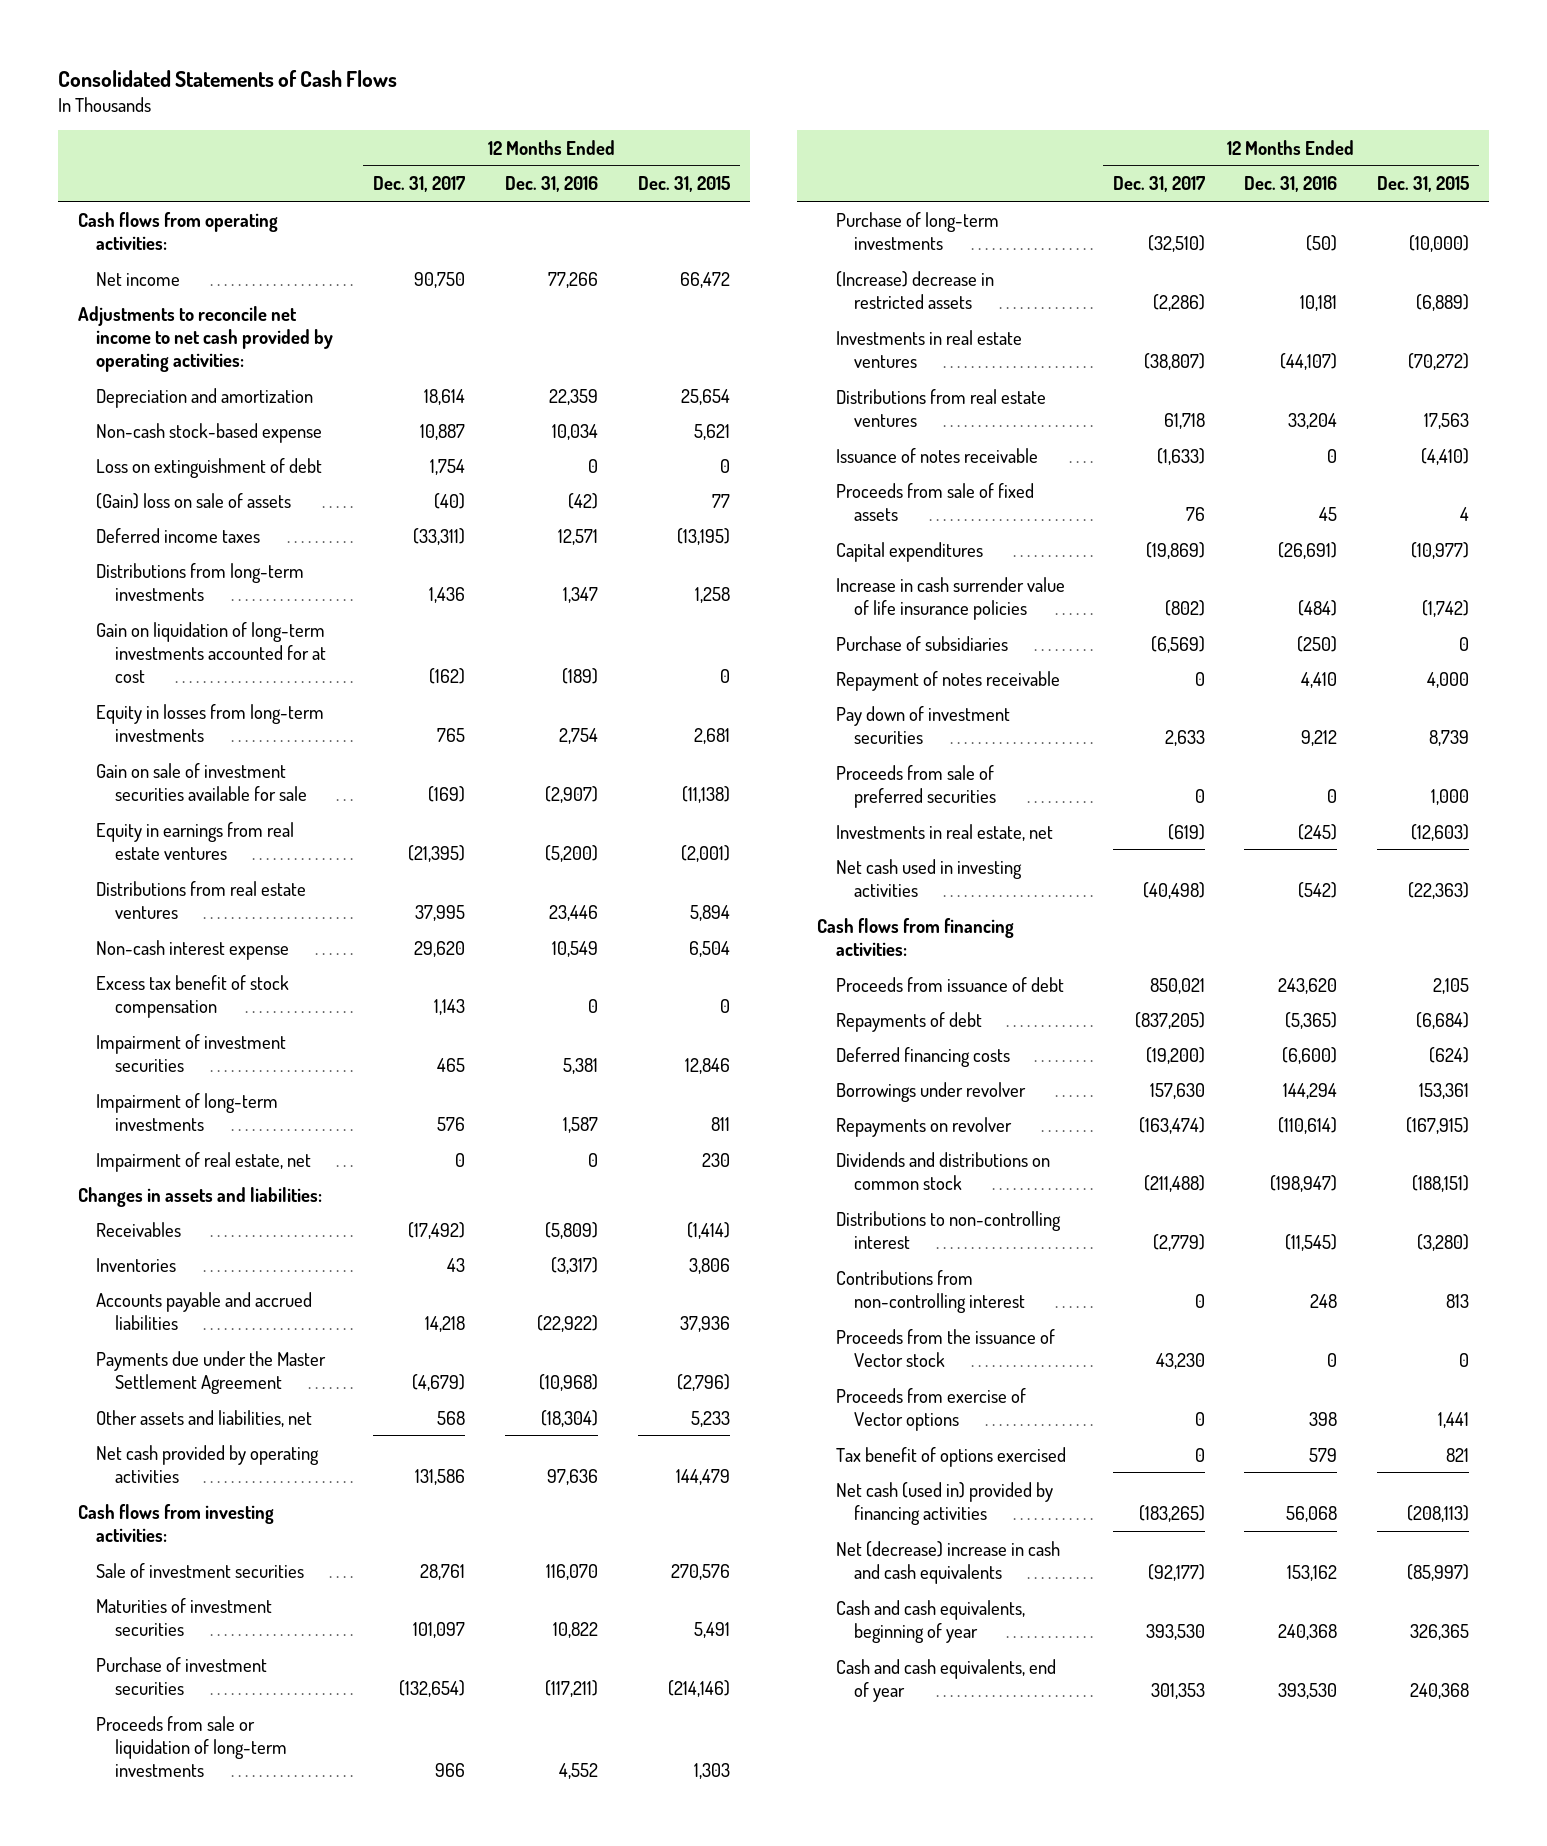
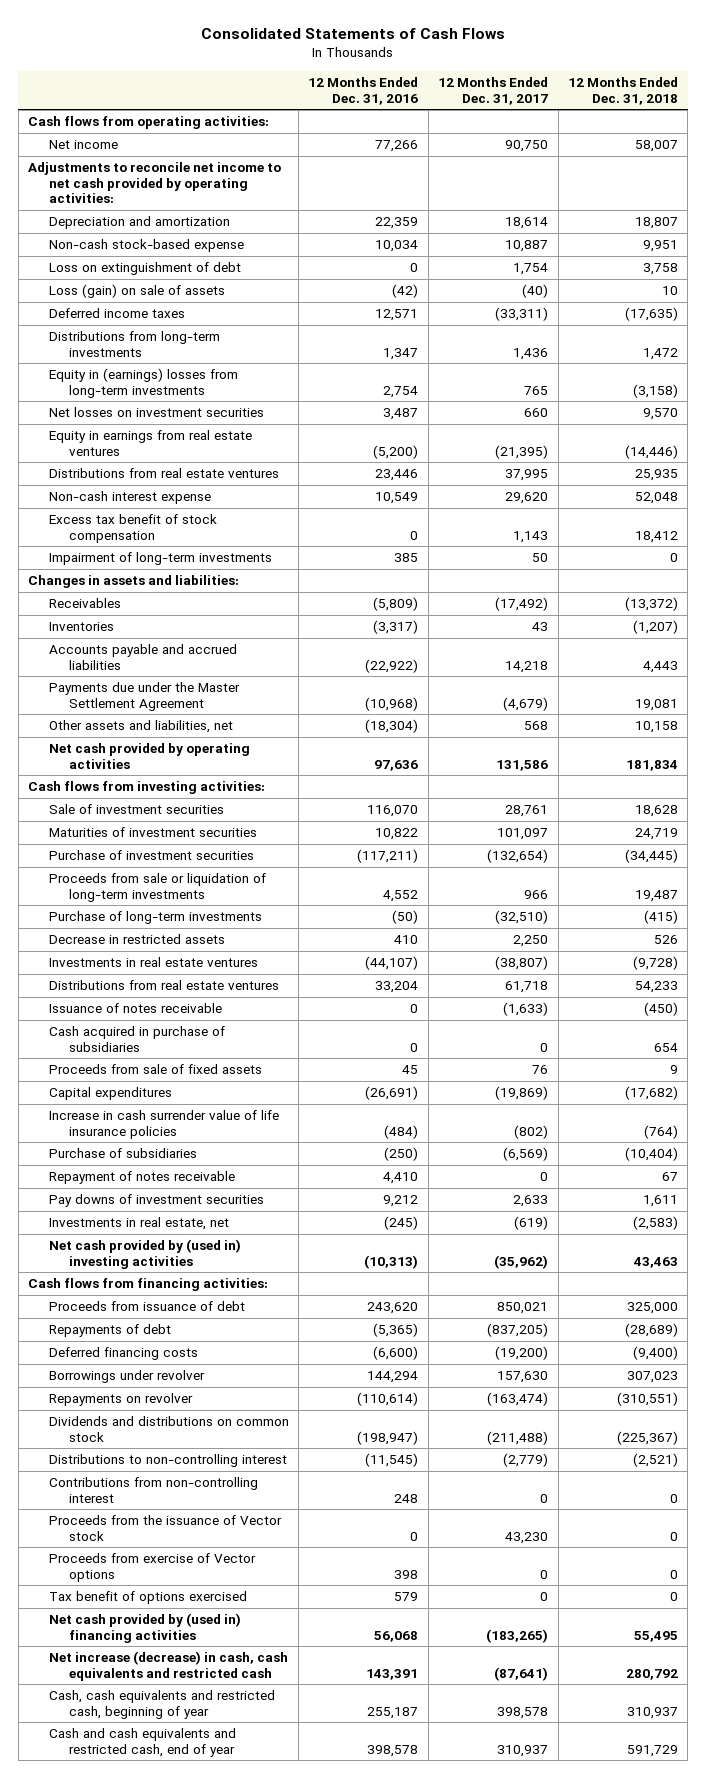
- | 12 Months Ended Dec. 31, 2017 | 12 Months Ended Dec. 31, 2016 | 12 Months Ended Dec. 31, 2015
+ | 12 Months Ended Dec. 31, 2016 | 12 Months Ended Dec. 31, 2017 | 12 Months Ended Dec. 31, 2018
- (Gain) loss on sale of assets | (40) | (42) | 77
+ Loss (gain) on sale of assets | (42) | (40) | 10
- Gain on liquidation of long-term investments accounted for at cost | (162) | (189) | 0
- Equity in losses from long-term investments | 765 | 2,754 | 2,681
- Gain on sale of investment securities available for sale | (169) | (2,907) | (11,138)
+ Equity in (earnings) losses from long-term investments | 2,754 | 765 | (3,158)
+ Net losses on investment securities | 3,487 | 660 | 9,570
- Impairment of investment securities | 465 | 5,381 | 12,846
- Impairment of long-term investments | 576 | 1,587 | 811
- Impairment of real estate, net | 0 | 0 | 230
+ Impairment of long-term investments | 385 | 50 | 0
- (Increase) decrease in restricted assets | (2,286) | 10,181 | (6,889)
+ Decrease in restricted assets | 410 | 2,250 | 526
+ Cash acquired in purchase of subsidiaries | 0 | 0 | 654
- Pay down of investment securities | 2,633 | 9,212 | 8,739
- Proceeds from sale of preferred securities | 0 | 0 | 1,000
+ Pay downs of investment securities | 9,212 | 2,633 | 1,611
- Net cash used in investing activities | (40,498) | (542) | (22,363)
+ Net cash provided by (used in) investing activities | (10,313) | (35,962) | 43,463
- Net cash (used in) provided by financing activities | (183,265) | 56,068 | (208,113)
- Net (decrease) increase in cash and cash equivalents | (92,177) | 153,162 | (85,997)
- Cash and cash equivalents, beginning of year | 393,530 | 240,368 | 326,365
- Cash and cash equivalents, end of year | 301,353 | 393,530 | 240,368
+ Net cash provided by (used in) financing activities | 56,068 | (183,265) | 55,495
+ Net increase (decrease) in cash, cash equivalents and restricted cash | 143,391 | (87,641) | 280,792
+ Cash, cash equivalents and restricted cash, beginning of year | 255,187 | 398,578 | 310,937
+ Cash and cash equivalents and restricted cash, end of year | 398,578 | 310,937 | 591,729

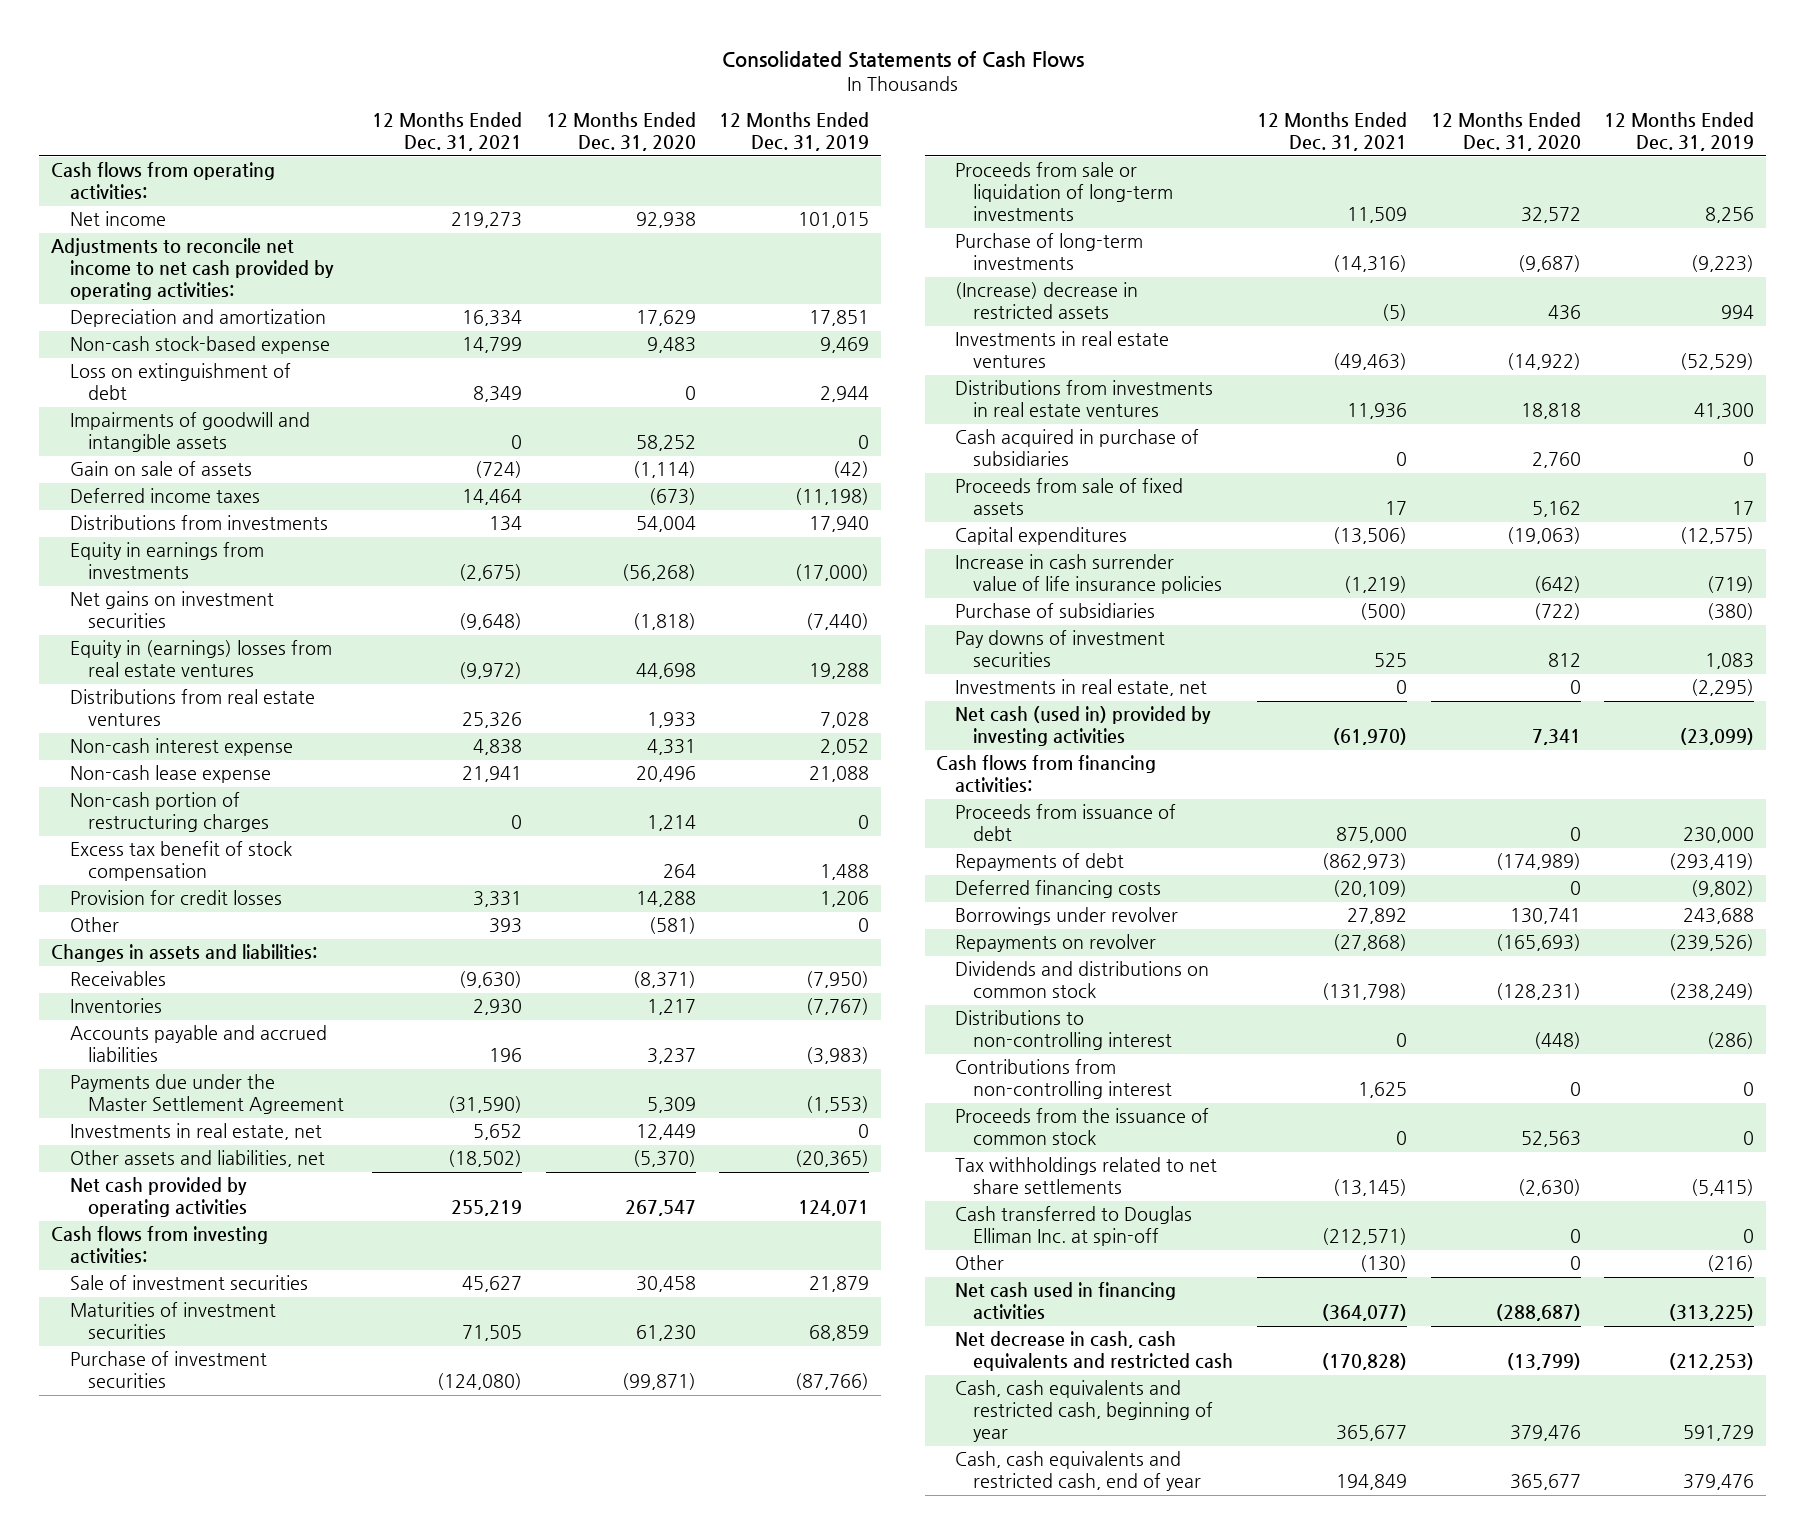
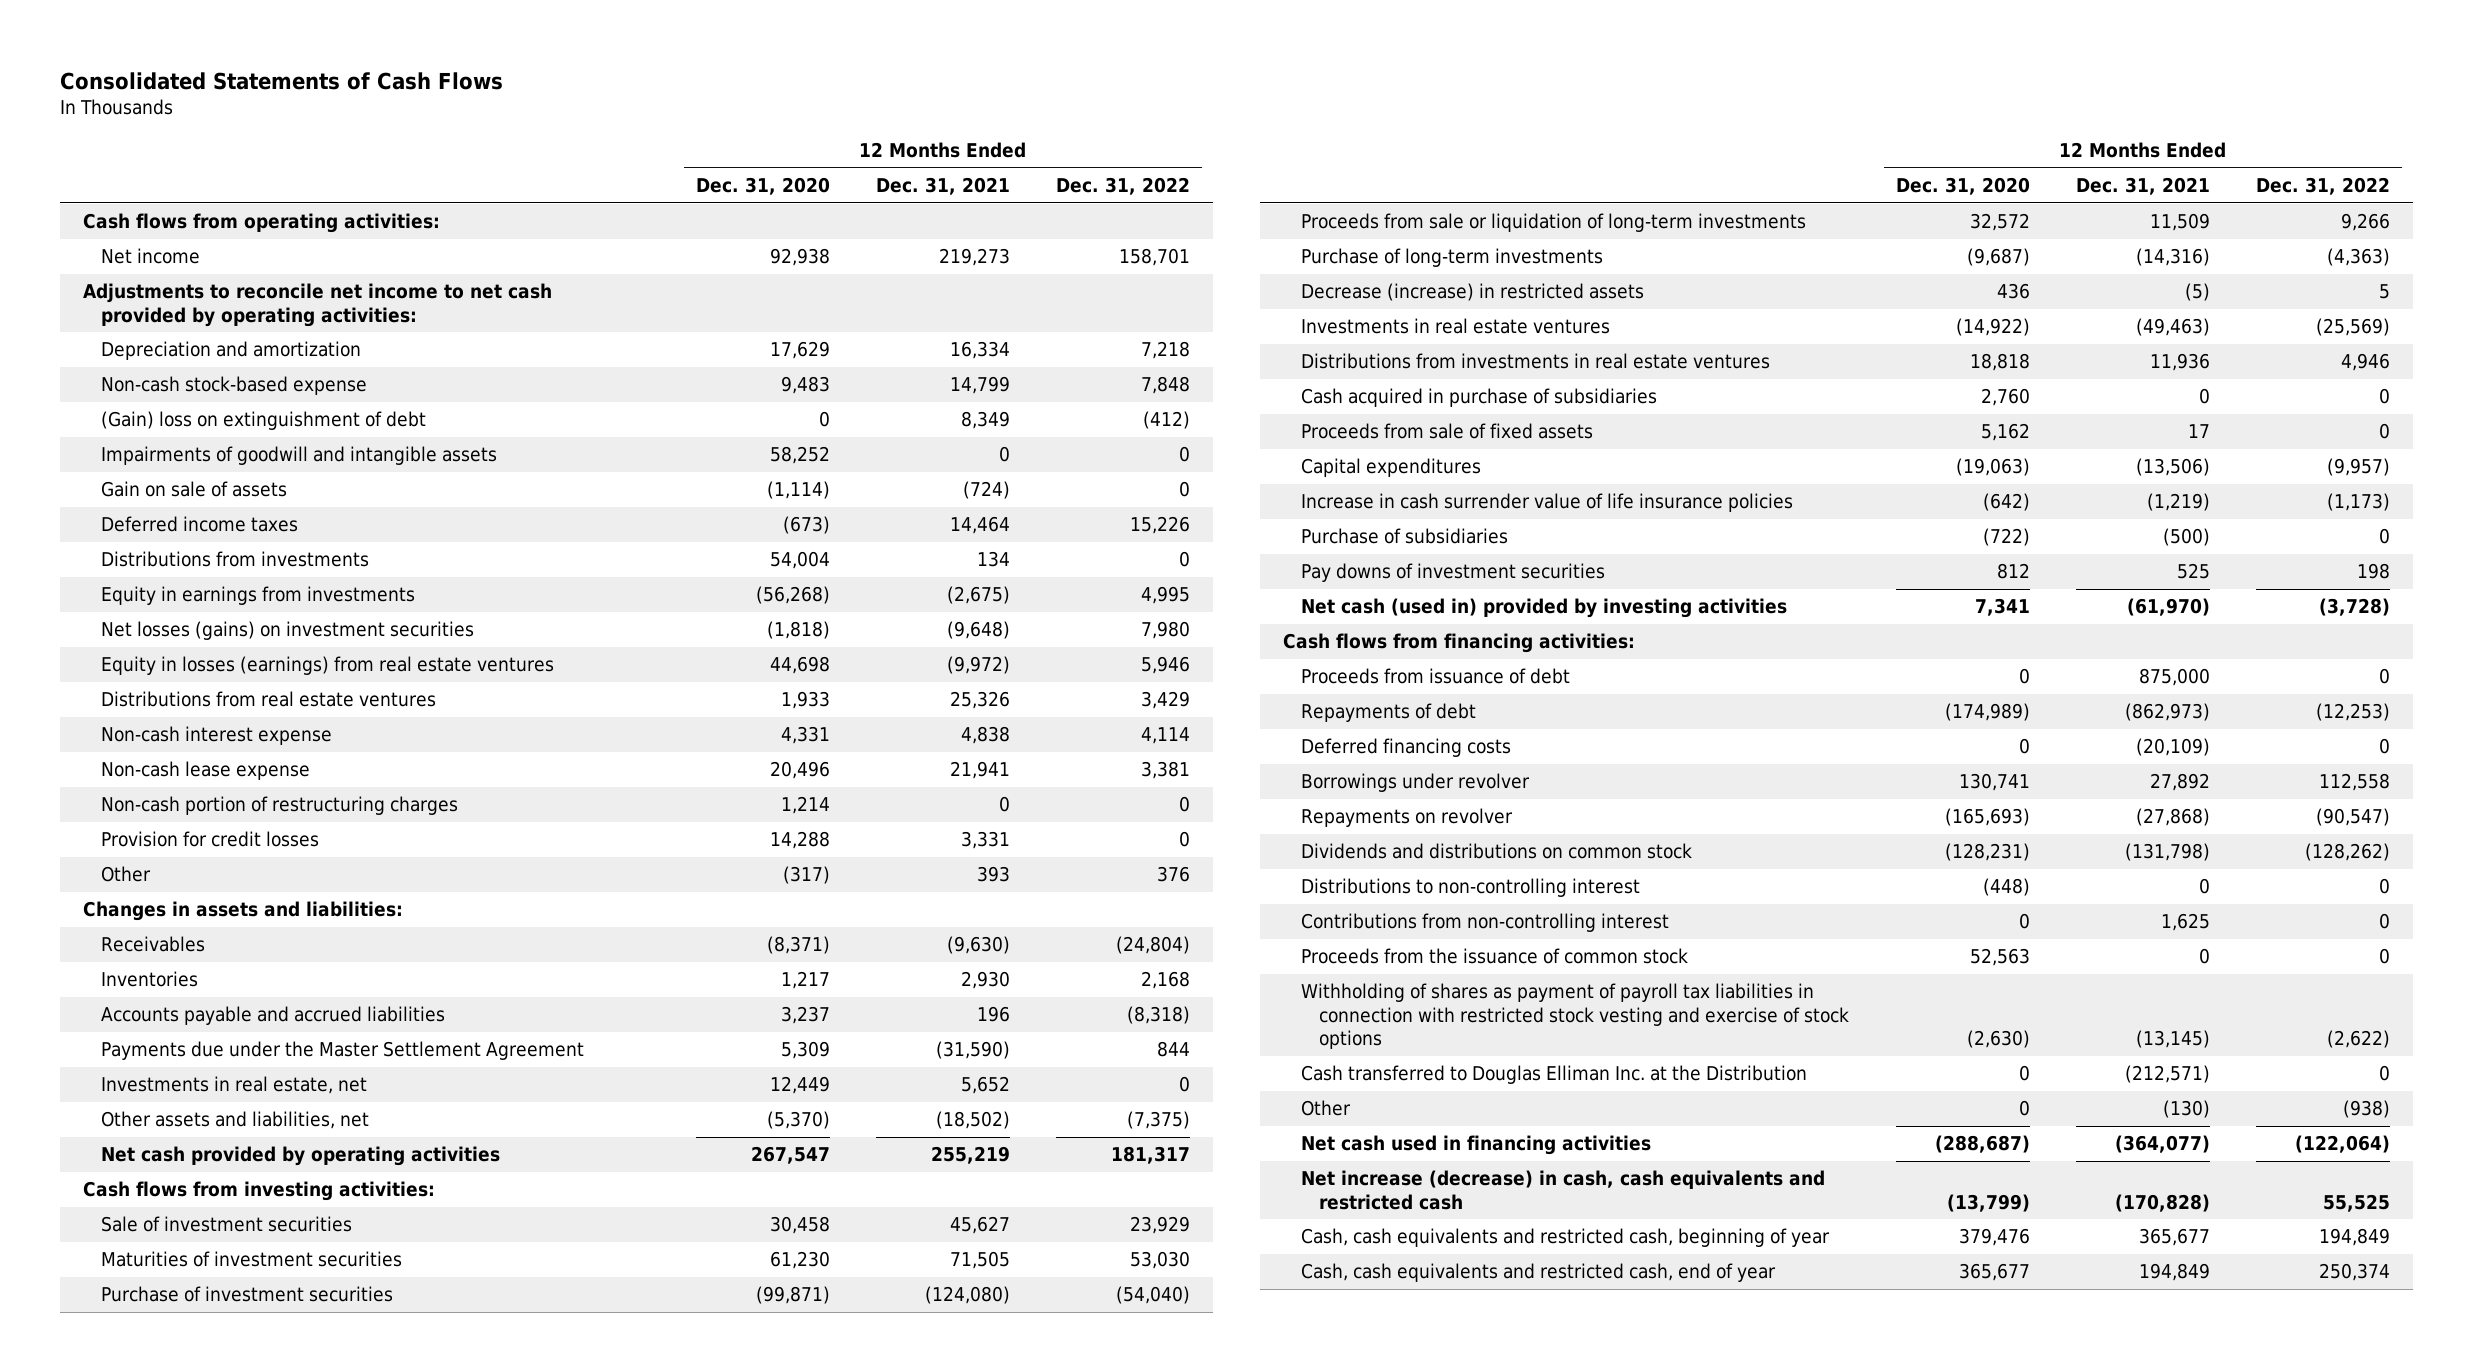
- | 12 Months Ended Dec. 31, 2021 | 12 Months Ended Dec. 31, 2020 | 12 Months Ended Dec. 31, 2019
+ | 12 Months Ended Dec. 31, 2020 | 12 Months Ended Dec. 31, 2021 | 12 Months Ended Dec. 31, 2022
- Loss on extinguishment of debt | 8,349 | 0 | 2,944
+ (Gain) loss on extinguishment of debt | 0 | 8,349 | (412)
- Net gains on investment securities | (9,648) | (1,818) | (7,440)
- Equity in (earnings) losses from real estate ventures | (9,972) | 44,698 | 19,288
+ Net losses (gains) on investment securities | (1,818) | (9,648) | 7,980
+ Equity in losses (earnings) from real estate ventures | 44,698 | (9,972) | 5,946
- Excess tax benefit of stock compensation | | 264 | 1,488
- Other | 393 | (581) | 0
+ Other | (317) | 393 | 376
- (Increase) decrease in restricted assets | (5) | 436 | 994
+ Decrease (increase) in restricted assets | 436 | (5) | 5
- Investments in real estate, net | 0 | 0 | (2,295)
- Tax withholdings related to net share settlements | (13,145) | (2,630) | (5,415)
- Cash transferred to Douglas Elliman Inc. at spin-off | (212,571) | 0 | 0
+ Withholding of shares as payment of payroll tax liabilities in connection with restricted stock vesting and exercise of stock options | (2,630) | (13,145) | (2,622)
+ Cash transferred to Douglas Elliman Inc. at the Distribution | 0 | (212,571) | 0
- Net decrease in cash, cash equivalents and restricted cash | (170,828) | (13,799) | (212,253)
+ Net increase (decrease) in cash, cash equivalents and restricted cash | (13,799) | (170,828) | 55,525

